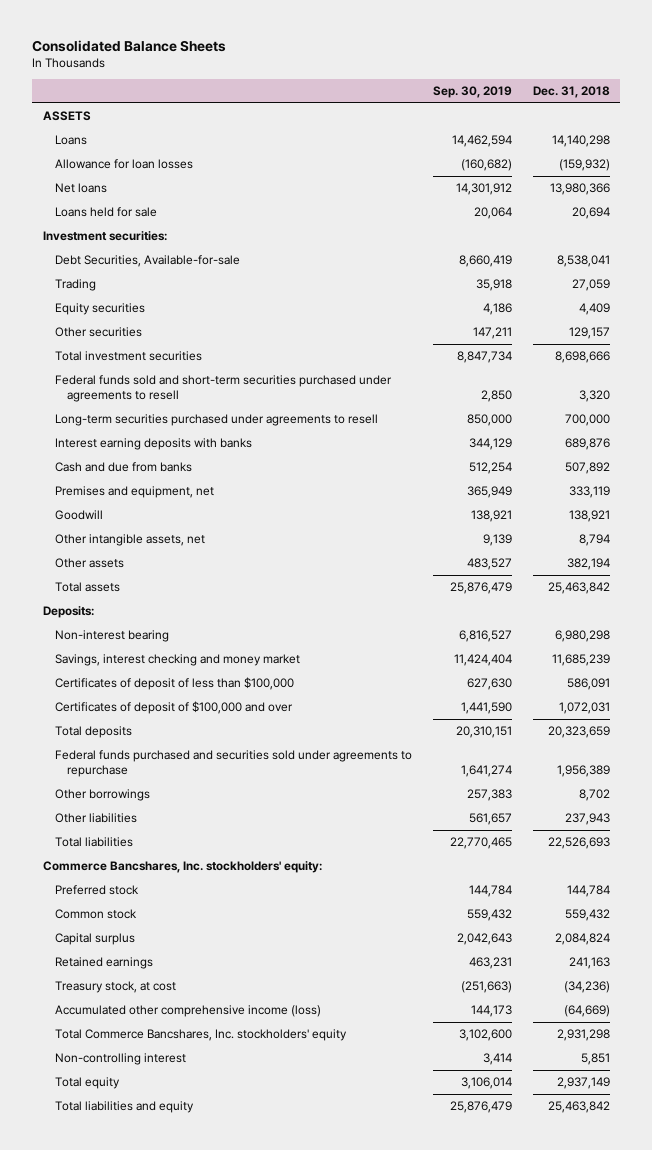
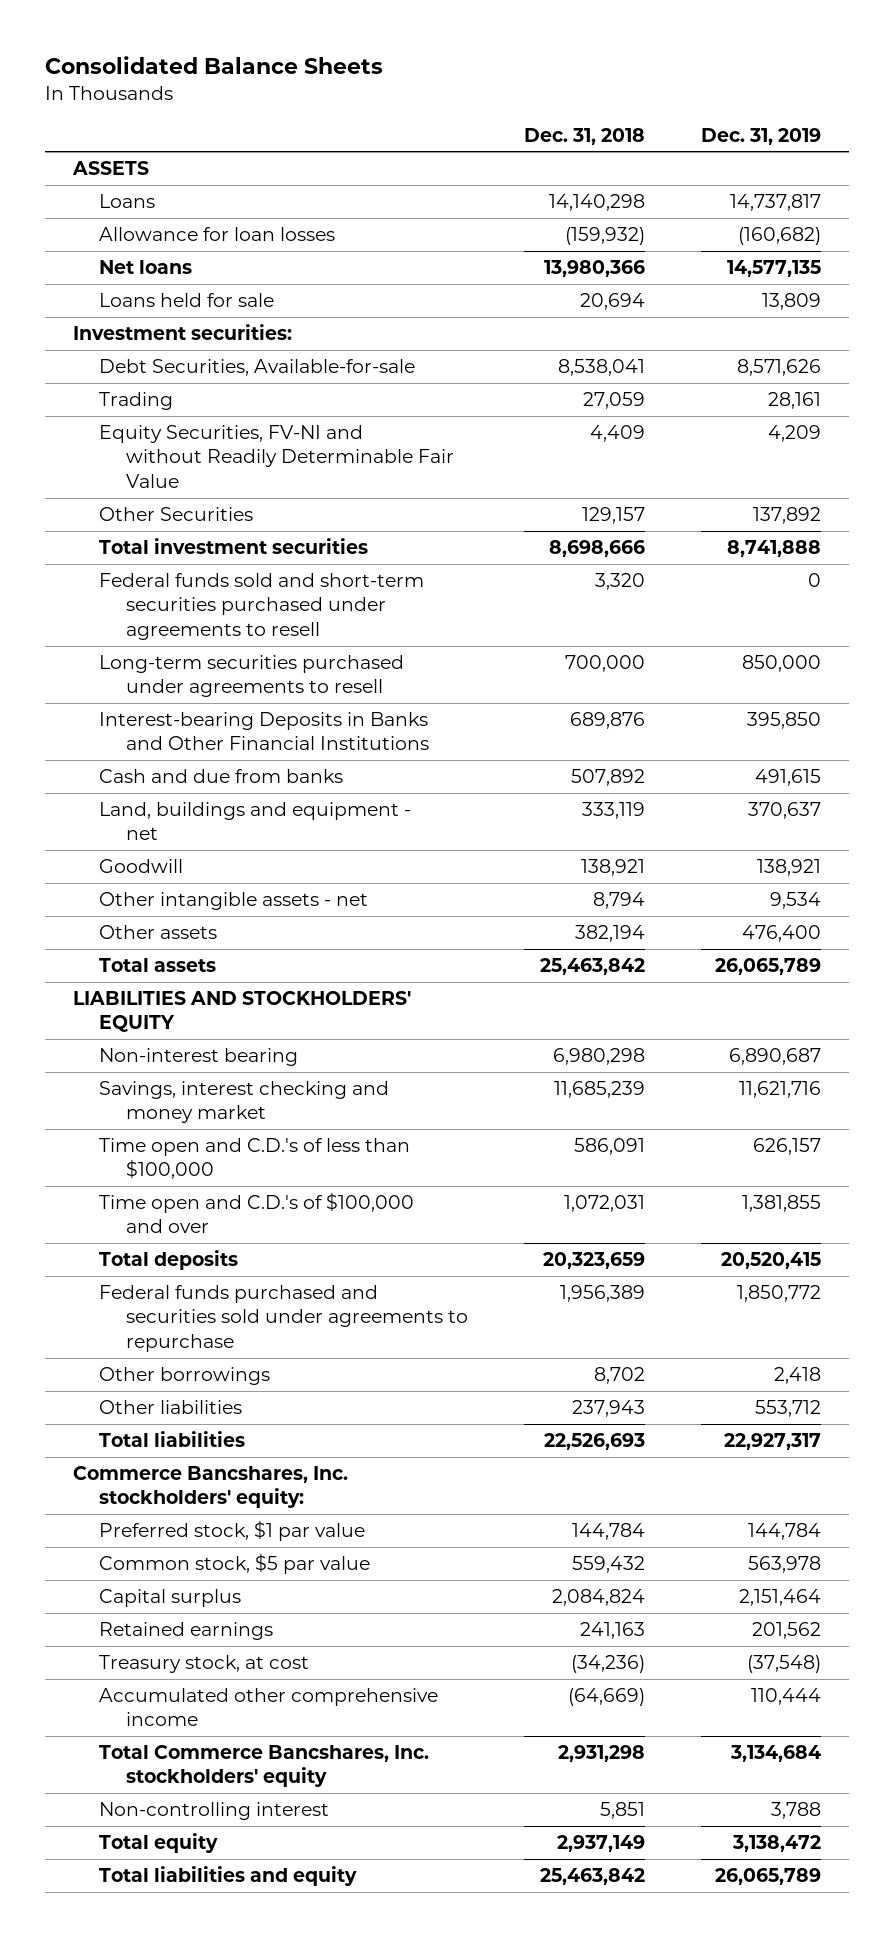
- | Sep. 30, 2019 | Dec. 31, 2018
+ | Dec. 31, 2018 | Dec. 31, 2019
- Equity securities | 4,186 | 4,409
- Other securities | 147,211 | 129,157
+ Equity Securities, FV-NI and without Readily Determinable Fair Value | 4,409 | 4,209
+ Other Securities | 129,157 | 137,892
- Interest earning deposits with banks | 344,129 | 689,876
+ Interest-bearing Deposits in Banks and Other Financial Institutions | 689,876 | 395,850
- Premises and equipment, net | 365,949 | 333,119
+ Land, buildings and equipment - net | 333,119 | 370,637
- Other intangible assets, net | 9,139 | 8,794
+ Other intangible assets - net | 8,794 | 9,534
- Deposits:
+ LIABILITIES AND STOCKHOLDERS' EQUITY
- Certificates of deposit of less than $100,000 | 627,630 | 586,091
- Certificates of deposit of $100,000 and over | 1,441,590 | 1,072,031
+ Time open and C.D.'s of less than $100,000 | 586,091 | 626,157
+ Time open and C.D.'s of $100,000 and over | 1,072,031 | 1,381,855
- Preferred stock | 144,784 | 144,784
- Common stock | 559,432 | 559,432
+ Preferred stock, $1 par value | 144,784 | 144,784
+ Common stock, $5 par value | 559,432 | 563,978
- Accumulated other comprehensive income (loss) | 144,173 | (64,669)
+ Accumulated other comprehensive income | (64,669) | 110,444

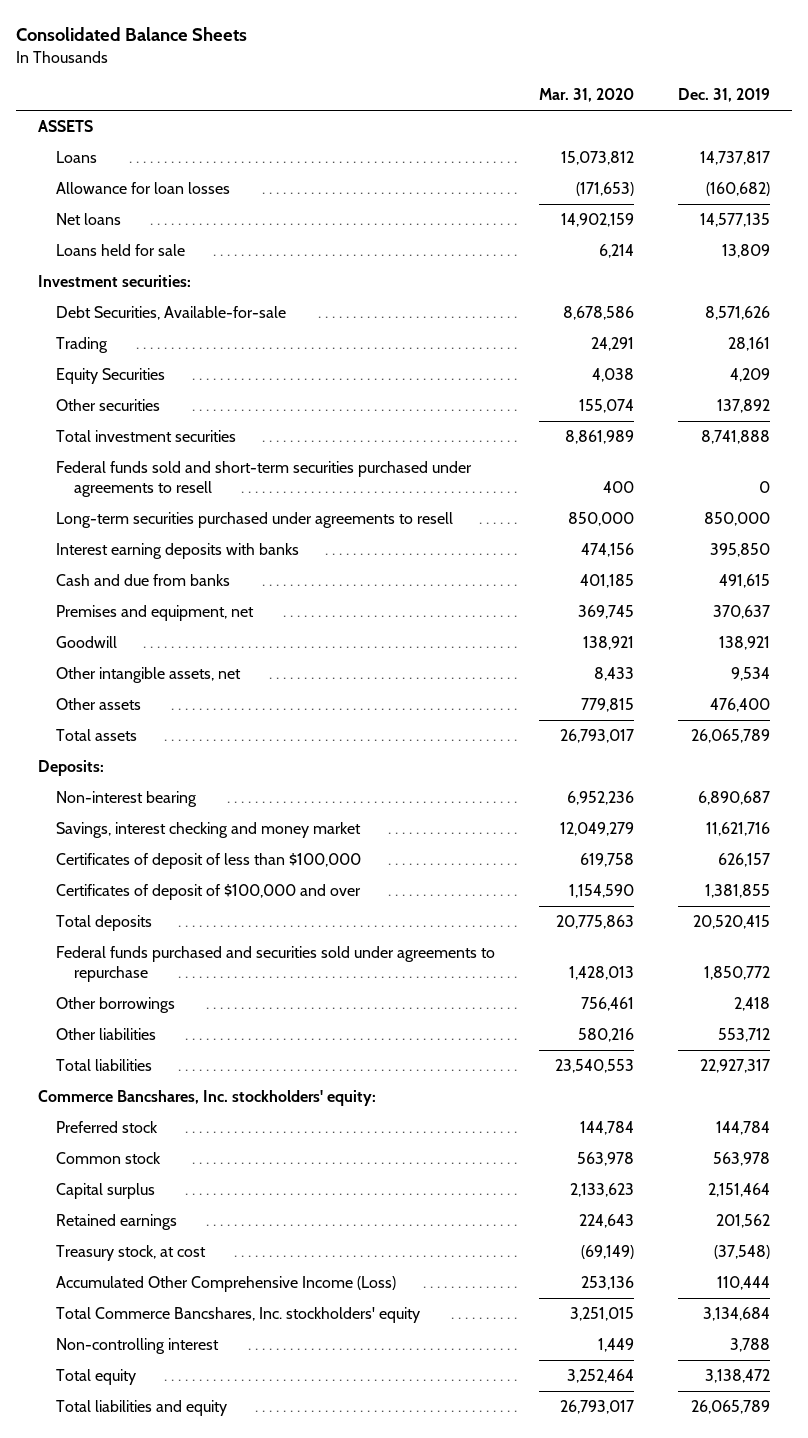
- | Dec. 31, 2018 | Dec. 31, 2019
+ | Mar. 31, 2020 | Dec. 31, 2019
- Equity Securities, FV-NI and without Readily Determinable Fair Value | 4,409 | 4,209
- Other Securities | 129,157 | 137,892
+ Equity Securities | 4,038 | 4,209
+ Other securities | 155,074 | 137,892
- Interest-bearing Deposits in Banks and Other Financial Institutions | 689,876 | 395,850
+ Interest earning deposits with banks | 474,156 | 395,850
- Land, buildings and equipment - net | 333,119 | 370,637
+ Premises and equipment, net | 369,745 | 370,637
- Other intangible assets - net | 8,794 | 9,534
+ Other intangible assets, net | 8,433 | 9,534
- LIABILITIES AND STOCKHOLDERS' EQUITY
+ Deposits:
- Time open and C.D.'s of less than $100,000 | 586,091 | 626,157
- Time open and C.D.'s of $100,000 and over | 1,072,031 | 1,381,855
+ Certificates of deposit of less than $100,000 | 619,758 | 626,157
+ Certificates of deposit of $100,000 and over | 1,154,590 | 1,381,855
- Preferred stock, $1 par value | 144,784 | 144,784
- Common stock, $5 par value | 559,432 | 563,978
+ Preferred stock | 144,784 | 144,784
+ Common stock | 563,978 | 563,978
- Accumulated other comprehensive income | (64,669) | 110,444
+ Accumulated Other Comprehensive Income (Loss) | 253,136 | 110,444

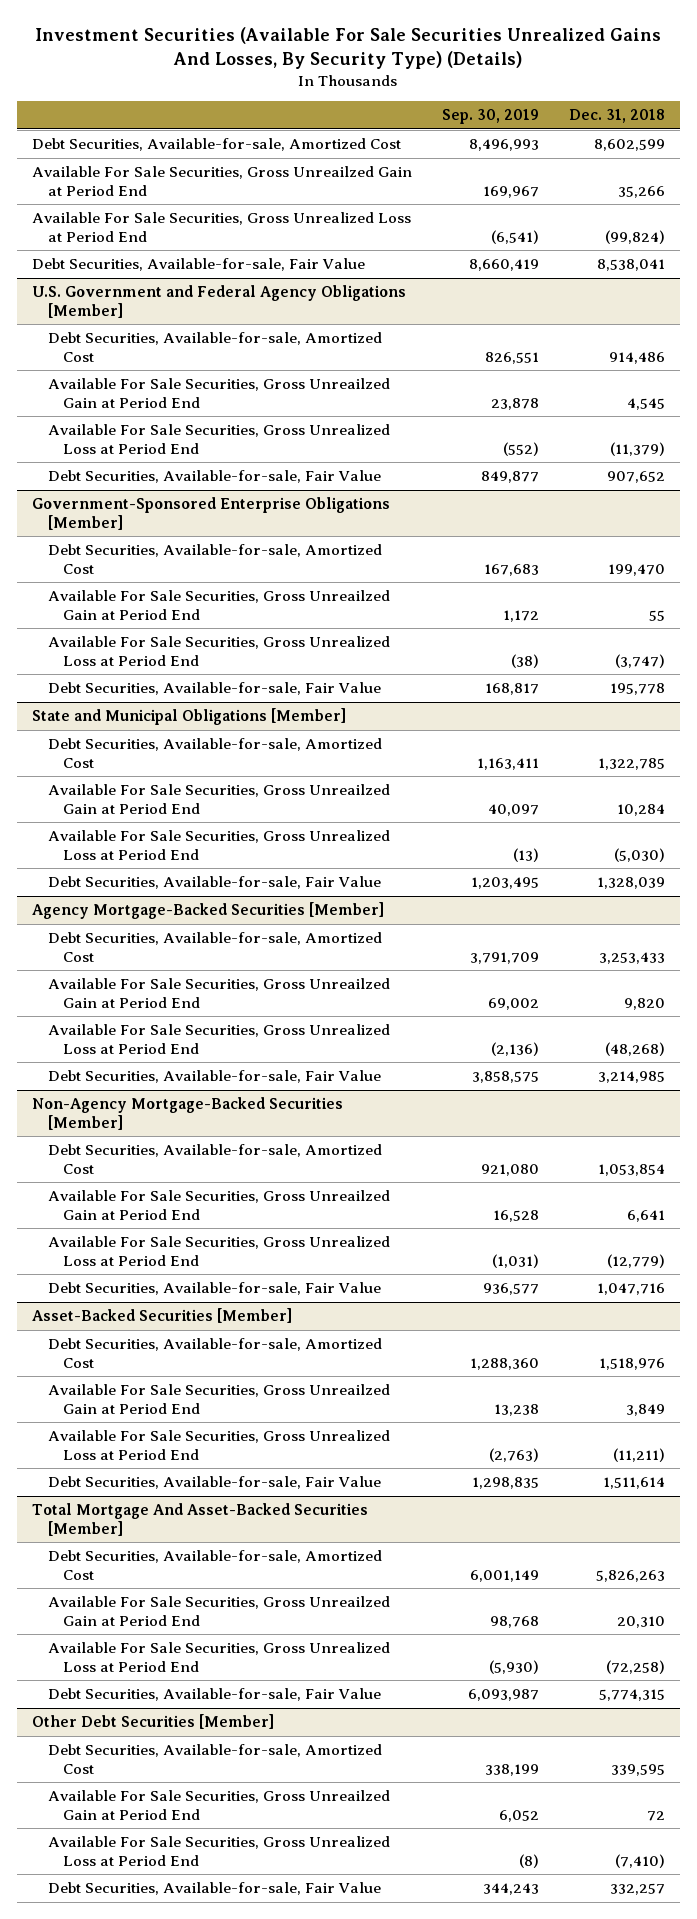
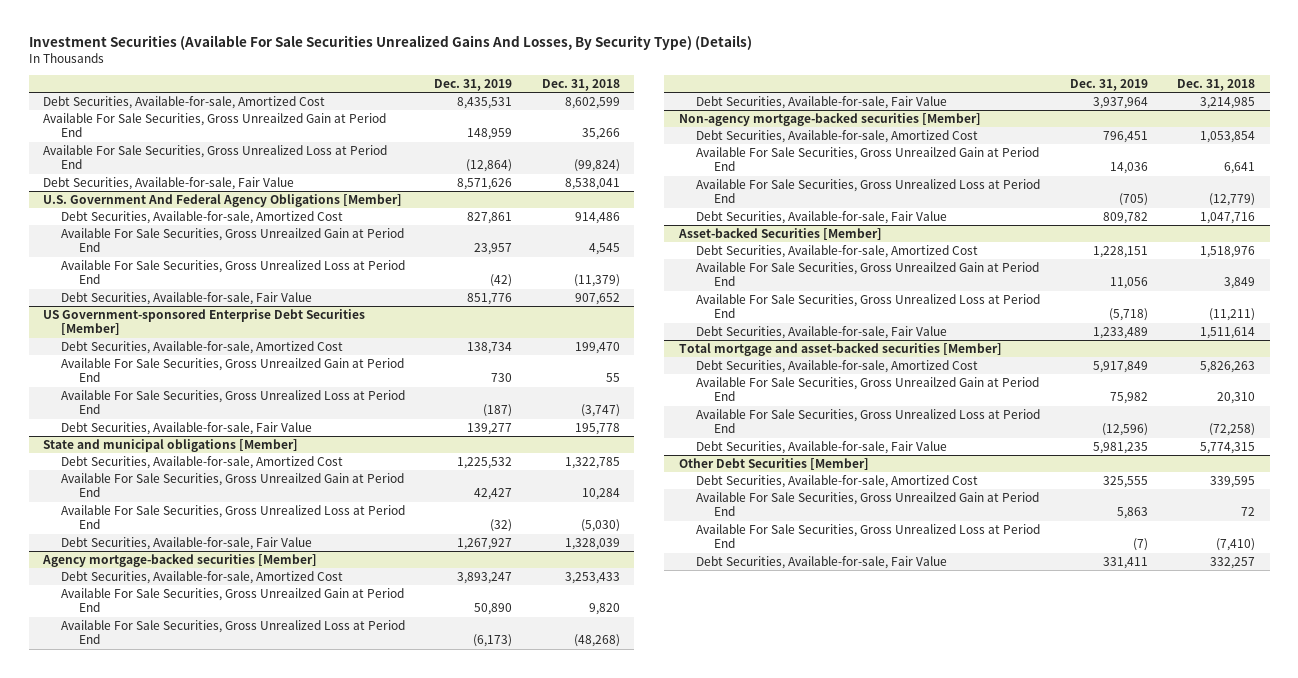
- | Sep. 30, 2019 | Dec. 31, 2018
+ | Dec. 31, 2019 | Dec. 31, 2018
- U.S. Government and Federal Agency Obligations [Member]
+ U.S. Government And Federal Agency Obligations [Member]
- Government-Sponsored Enterprise Obligations [Member]
+ US Government-sponsored Enterprise Debt Securities [Member]
- State and Municipal Obligations [Member]
+ State and municipal obligations [Member]
- Agency Mortgage-Backed Securities [Member]
+ Agency mortgage-backed securities [Member]
- Non-Agency Mortgage-Backed Securities [Member]
+ Non-agency mortgage-backed securities [Member]
- Asset-Backed Securities [Member]
+ Asset-backed Securities [Member]
- Total Mortgage And Asset-Backed Securities [Member]
+ Total mortgage and asset-backed securities [Member]

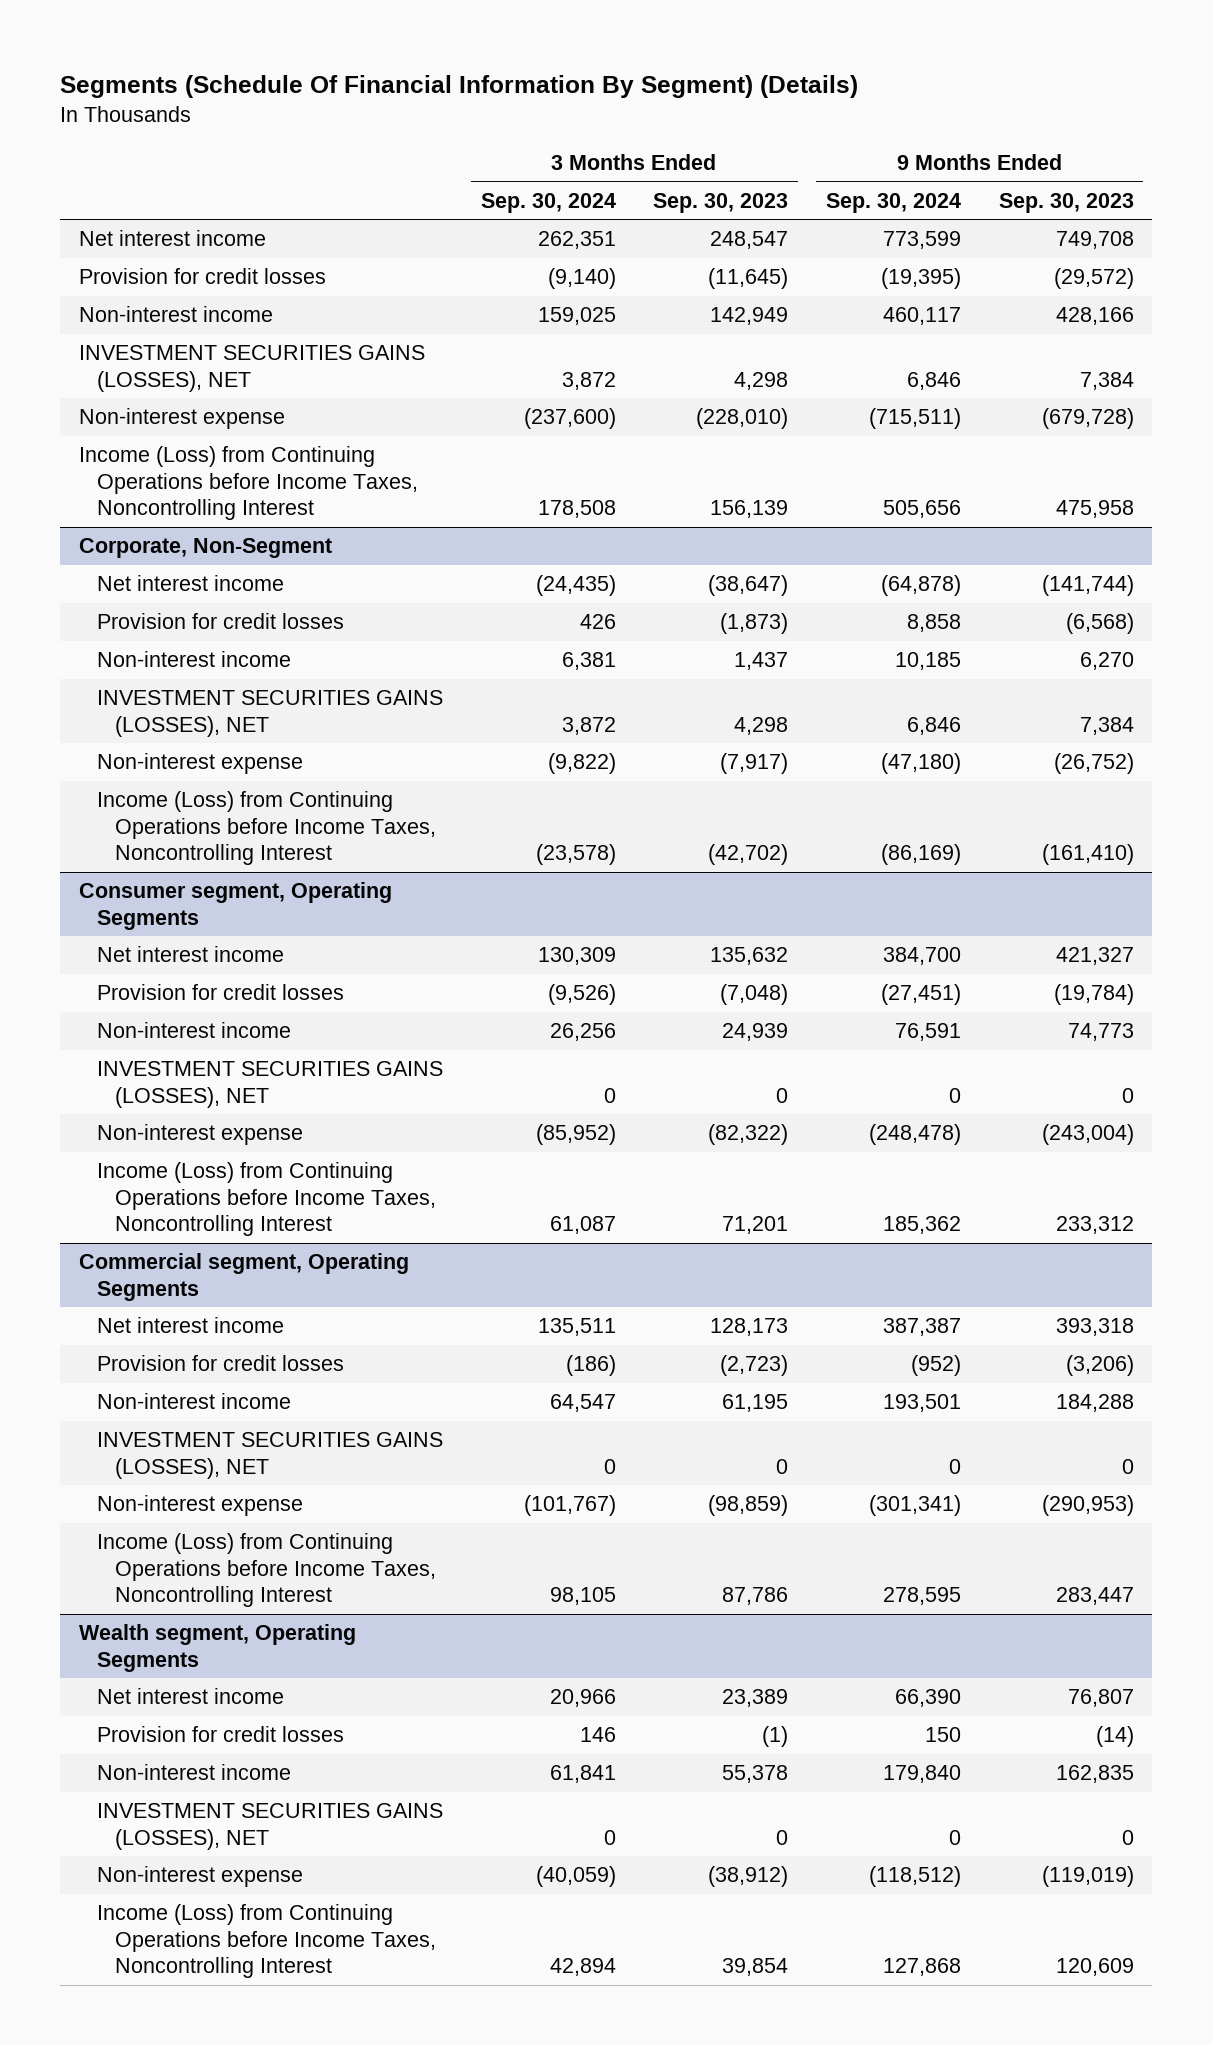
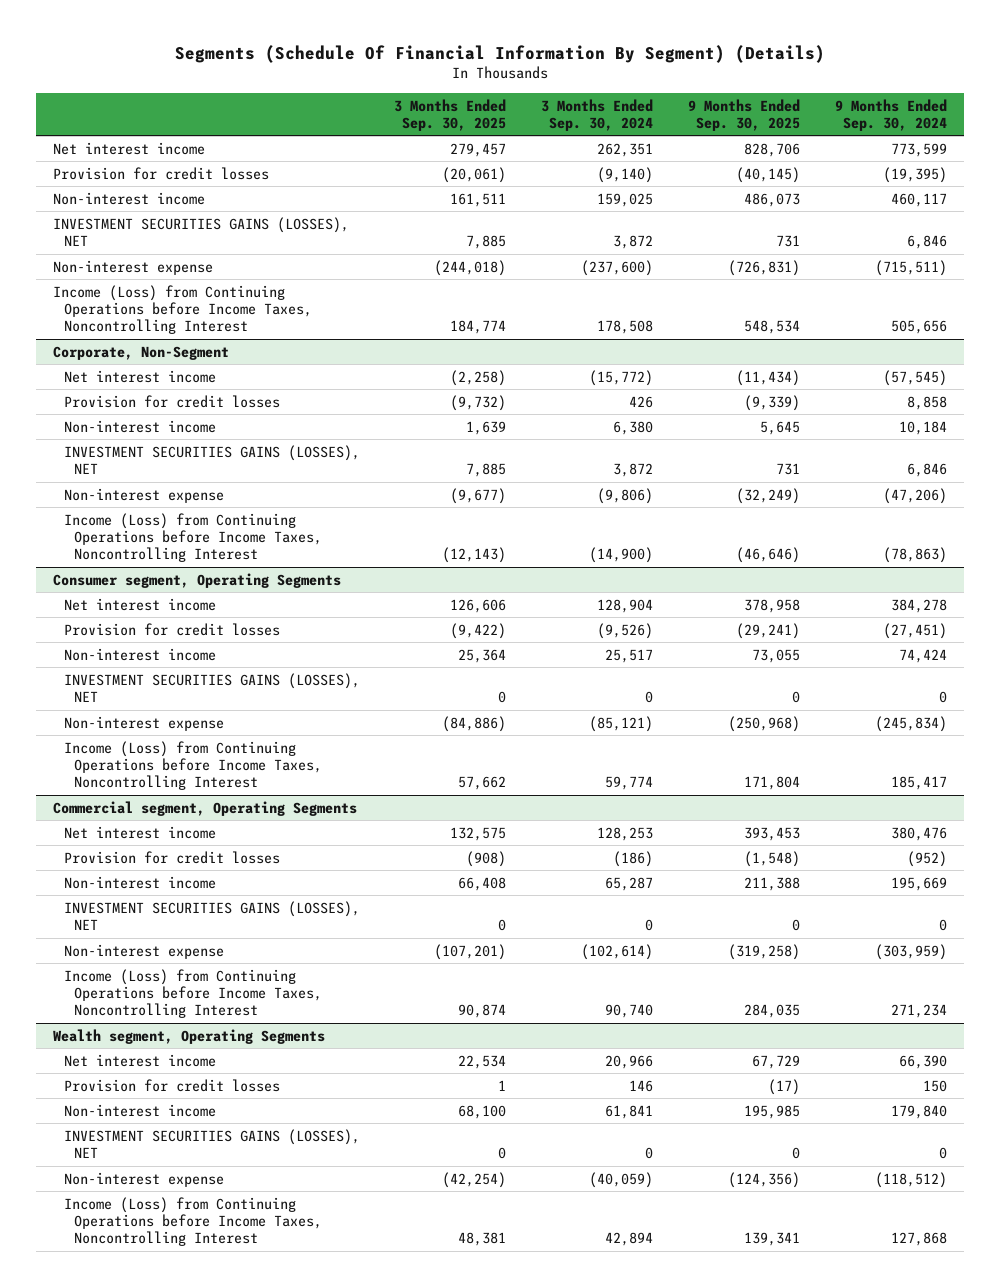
- | 3 Months Ended Sep. 30, 2024 | 3 Months Ended Sep. 30, 2023 | 9 Months Ended Sep. 30, 2024 | 9 Months Ended Sep. 30, 2023
+ | 3 Months Ended Sep. 30, 2025 | 3 Months Ended Sep. 30, 2024 | 9 Months Ended Sep. 30, 2025 | 9 Months Ended Sep. 30, 2024
@ Corporate, Non-Segment
- Net interest income | (24,435) | (38,647) | (64,878) | (141,744)
+ Net interest income | (2,258) | (15,772) | (11,434) | (57,545)
- Non-interest income | 6,381 | 1,437 | 10,185 | 6,270
+ Non-interest income | 1,639 | 6,380 | 5,645 | 10,184
- Non-interest expense | (9,822) | (7,917) | (47,180) | (26,752)
- Income (Loss) from Continuing Operations before Income Taxes, Noncontrolling Interest | (23,578) | (42,702) | (86,169) | (161,410)
+ Non-interest expense | (9,677) | (9,806) | (32,249) | (47,206)
+ Income (Loss) from Continuing Operations before Income Taxes, Noncontrolling Interest | (12,143) | (14,900) | (46,646) | (78,863)
@ Consumer segment, Operating Segments
- Net interest income | 130,309 | 135,632 | 384,700 | 421,327
+ Net interest income | 126,606 | 128,904 | 378,958 | 384,278
- Non-interest income | 26,256 | 24,939 | 76,591 | 74,773
+ Non-interest income | 25,364 | 25,517 | 73,055 | 74,424
- Non-interest expense | (85,952) | (82,322) | (248,478) | (243,004)
- Income (Loss) from Continuing Operations before Income Taxes, Noncontrolling Interest | 61,087 | 71,201 | 185,362 | 233,312
+ Non-interest expense | (84,886) | (85,121) | (250,968) | (245,834)
+ Income (Loss) from Continuing Operations before Income Taxes, Noncontrolling Interest | 57,662 | 59,774 | 171,804 | 185,417
@ Commercial segment, Operating Segments
- Net interest income | 135,511 | 128,173 | 387,387 | 393,318
+ Net interest income | 132,575 | 128,253 | 393,453 | 380,476
- Non-interest income | 64,547 | 61,195 | 193,501 | 184,288
+ Non-interest income | 66,408 | 65,287 | 211,388 | 195,669
- Non-interest expense | (101,767) | (98,859) | (301,341) | (290,953)
- Income (Loss) from Continuing Operations before Income Taxes, Noncontrolling Interest | 98,105 | 87,786 | 278,595 | 283,447
+ Non-interest expense | (107,201) | (102,614) | (319,258) | (303,959)
+ Income (Loss) from Continuing Operations before Income Taxes, Noncontrolling Interest | 90,874 | 90,740 | 284,035 | 271,234

